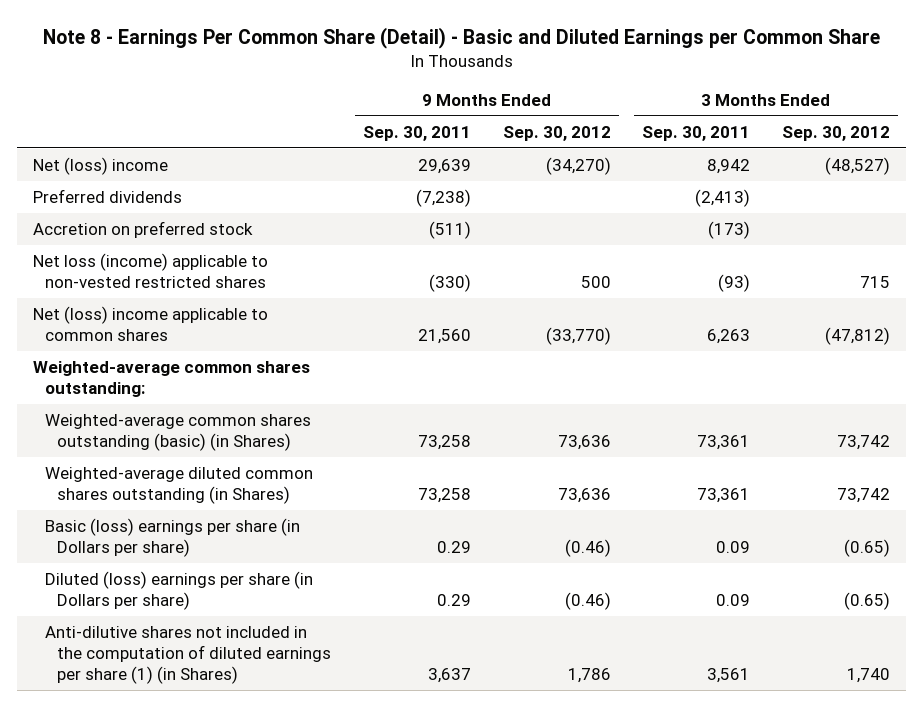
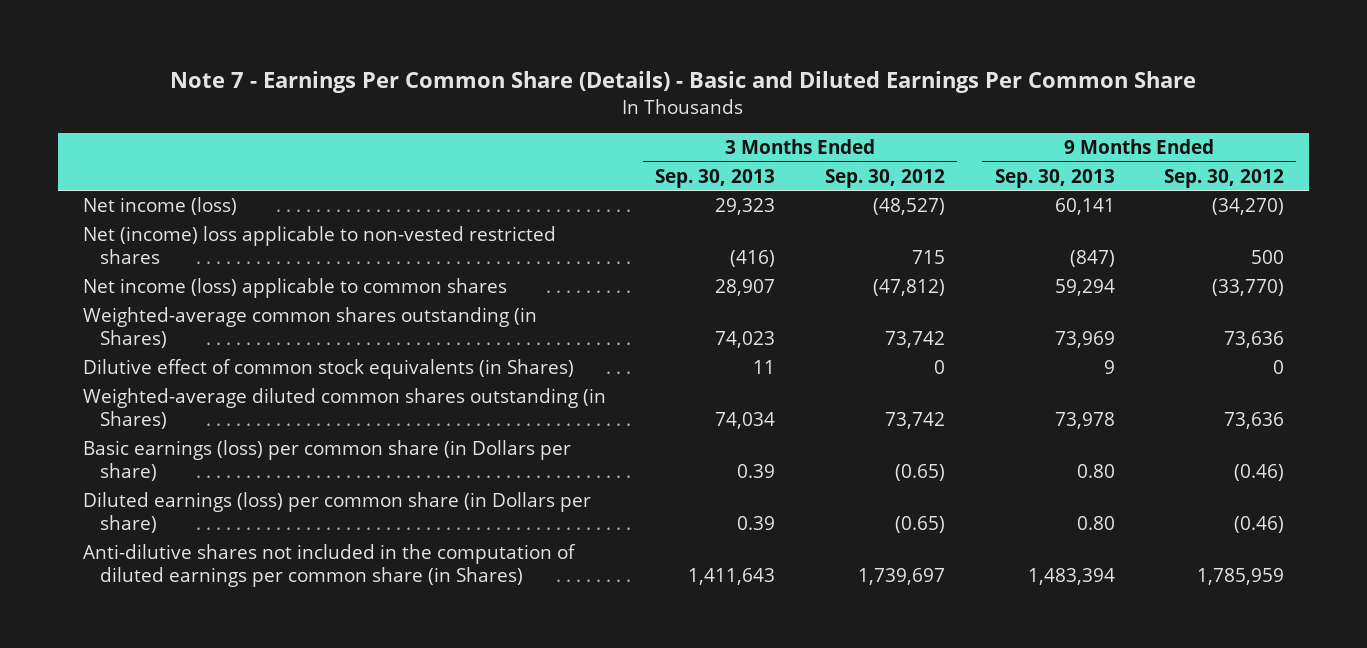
- Note 8 - Earnings Per Common Share (Detail) - Basic and Diluted Earnings per Common Share
+ Note 7 - Earnings Per Common Share (Details) - Basic and Diluted Earnings Per Common Share
- | 9 Months Ended Sep. 30, 2011 | 9 Months Ended Sep. 30, 2012 | 3 Months Ended Sep. 30, 2011 | 3 Months Ended Sep. 30, 2012
+ | 3 Months Ended Sep. 30, 2013 | 3 Months Ended Sep. 30, 2012 | 9 Months Ended Sep. 30, 2013 | 9 Months Ended Sep. 30, 2012
- Net (loss) income | 29,639 | (34,270) | 8,942 | (48,527)
- Preferred dividends | (7,238) | | (2,413) |
- Accretion on preferred stock | (511) | | (173) |
- Net loss (income) applicable to non-vested restricted shares | (330) | 500 | (93) | 715
- Net (loss) income applicable to common shares | 21,560 | (33,770) | 6,263 | (47,812)
- Weighted-average common shares outstanding:
- Weighted-average common shares outstanding (basic) (in Shares) | 73,258 | 73,636 | 73,361 | 73,742
+ Net income (loss) | 29,323 | (48,527) | 60,141 | (34,270)
+ Net (income) loss applicable to non-vested restricted shares | (416) | 715 | (847) | 500
+ Net income (loss) applicable to common shares | 28,907 | (47,812) | 59,294 | (33,770)
+ Weighted-average common shares outstanding (in Shares) | 74,023 | 73,742 | 73,969 | 73,636
+ Dilutive effect of common stock equivalents (in Shares) | 11 | 0 | 9 | 0
- Basic (loss) earnings per share (in Dollars per share) | 0.29 | (0.46) | 0.09 | (0.65)
- Diluted (loss) earnings per share (in Dollars per share) | 0.29 | (0.46) | 0.09 | (0.65)
- Anti-dilutive shares not included in the computation of diluted earnings per share (1) (in Shares) | 3,637 | 1,786 | 3,561 | 1,740
+ Basic earnings (loss) per common share (in Dollars per share) | 0.39 | (0.65) | 0.80 | (0.46)
+ Diluted earnings (loss) per common share (in Dollars per share) | 0.39 | (0.65) | 0.80 | (0.46)
+ Anti-dilutive shares not included in the computation of diluted earnings per common share (in Shares) | 1,411,643 | 1,739,697 | 1,483,394 | 1,785,959

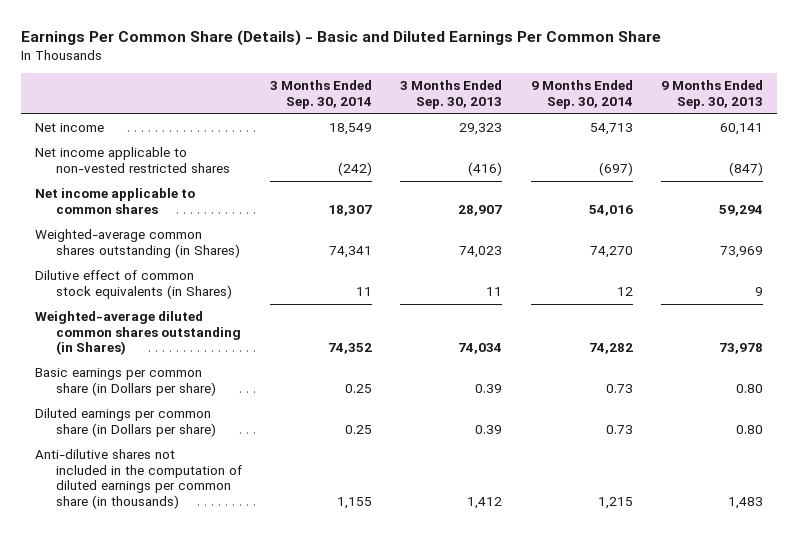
- Note 7 - Earnings Per Common Share (Details) - Basic and Diluted Earnings Per Common Share
+ Earnings Per Common Share (Details) - Basic and Diluted Earnings Per Common Share
- | 3 Months Ended Sep. 30, 2013 | 3 Months Ended Sep. 30, 2012 | 9 Months Ended Sep. 30, 2013 | 9 Months Ended Sep. 30, 2012
+ | 3 Months Ended Sep. 30, 2014 | 3 Months Ended Sep. 30, 2013 | 9 Months Ended Sep. 30, 2014 | 9 Months Ended Sep. 30, 2013
- Net income (loss) | 29,323 | (48,527) | 60,141 | (34,270)
- Net (income) loss applicable to non-vested restricted shares | (416) | 715 | (847) | 500
- Net income (loss) applicable to common shares | 28,907 | (47,812) | 59,294 | (33,770)
+ Net income | 18,549 | 29,323 | 54,713 | 60,141
+ Net income applicable to non-vested restricted shares | (242) | (416) | (697) | (847)
+ Net income applicable to common shares | 18,307 | 28,907 | 54,016 | 59,294
- Basic earnings (loss) per common share (in Dollars per share) | 0.39 | (0.65) | 0.80 | (0.46)
- Diluted earnings (loss) per common share (in Dollars per share) | 0.39 | (0.65) | 0.80 | (0.46)
- Anti-dilutive shares not included in the computation of diluted earnings per common share (in Shares) | 1,411,643 | 1,739,697 | 1,483,394 | 1,785,959
+ Basic earnings per common share (in Dollars per share) | 0.25 | 0.39 | 0.73 | 0.80
+ Diluted earnings per common share (in Dollars per share) | 0.25 | 0.39 | 0.73 | 0.80
+ Anti-dilutive shares not included in the computation of diluted earnings per common share (in thousands) | 1,155 | 1,412 | 1,215 | 1,483

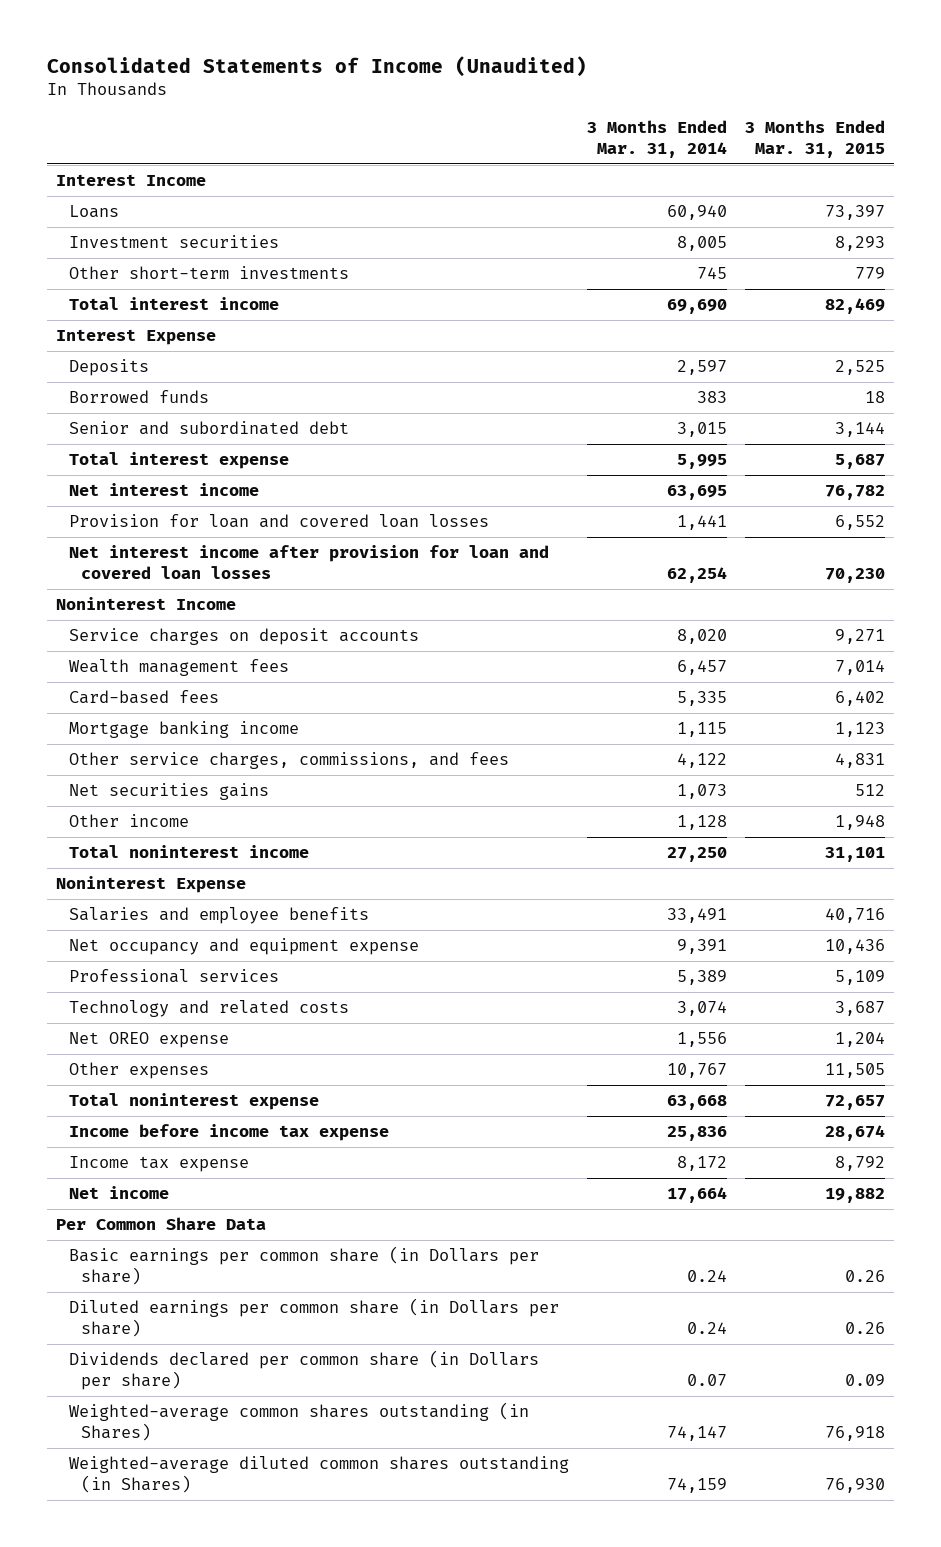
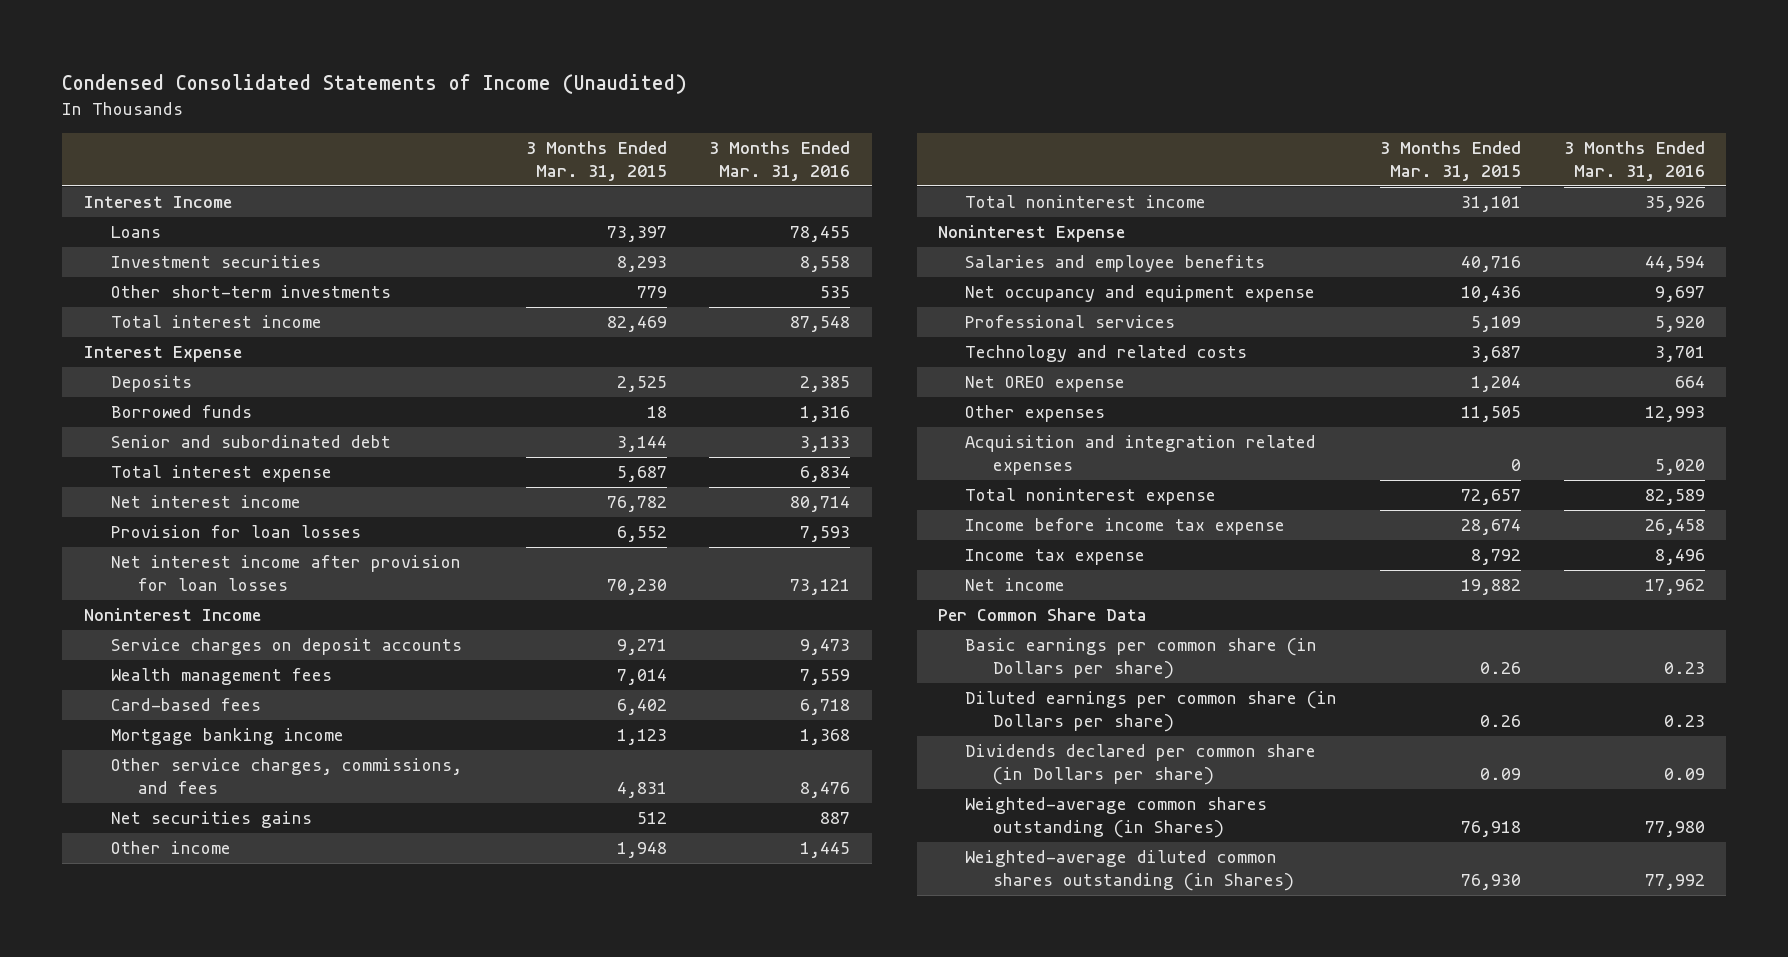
- Consolidated Statements of Income (Unaudited)
+ Condensed Consolidated Statements of Income (Unaudited)
- | 3 Months Ended Mar. 31, 2014 | 3 Months Ended Mar. 31, 2015
+ | 3 Months Ended Mar. 31, 2015 | 3 Months Ended Mar. 31, 2016
- Provision for loan and covered loan losses | 1,441 | 6,552
- Net interest income after provision for loan and covered loan losses | 62,254 | 70,230
+ Provision for loan losses | 6,552 | 7,593
+ Net interest income after provision for loan losses | 70,230 | 73,121
+ Acquisition and integration related expenses | 0 | 5,020

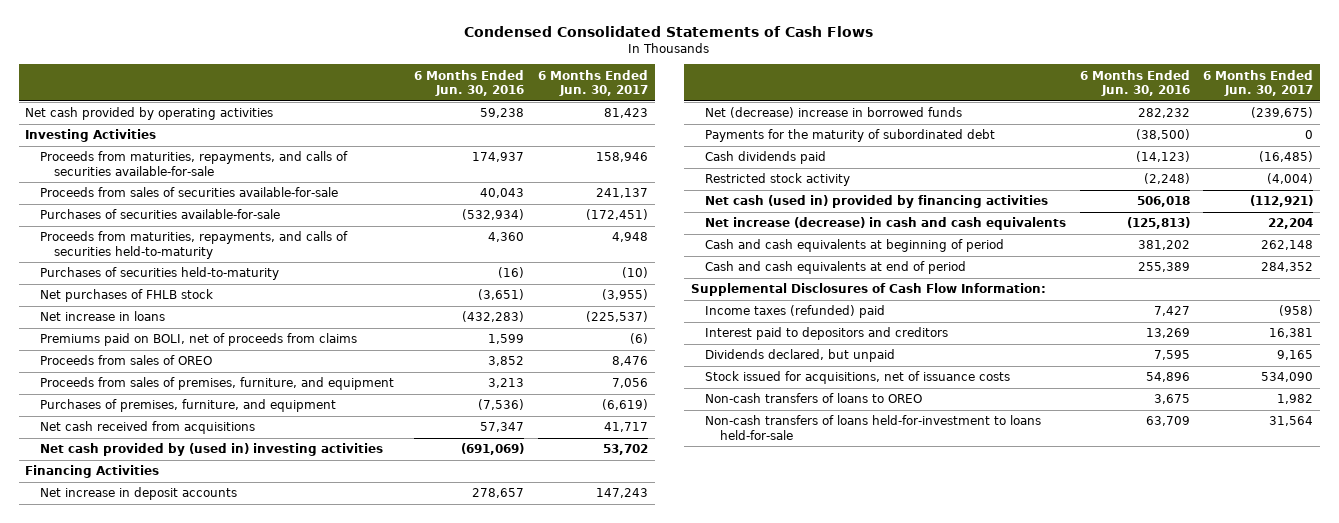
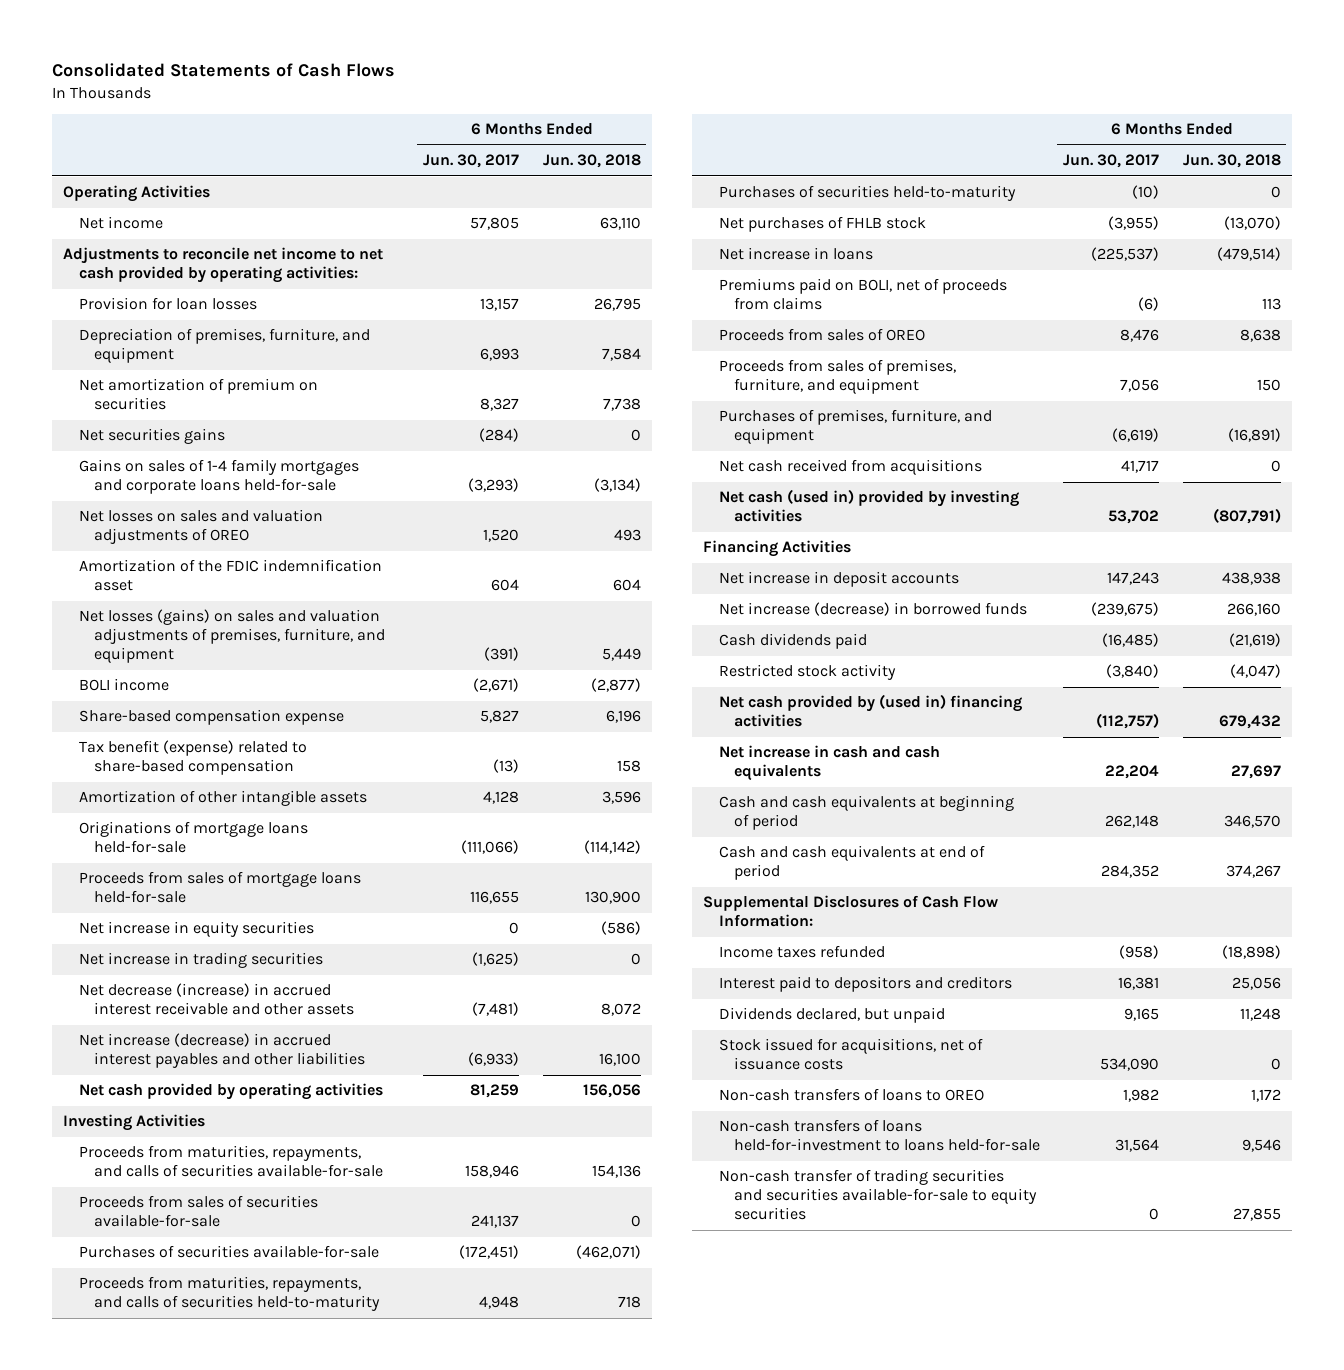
- Condensed Consolidated Statements of Cash Flows
+ Consolidated Statements of Cash Flows
- | 6 Months Ended Jun. 30, 2016 | 6 Months Ended Jun. 30, 2017
+ | 6 Months Ended Jun. 30, 2017 | 6 Months Ended Jun. 30, 2018
- Net cash provided by operating activities | 59,238 | 81,423
+ Operating Activities
+ Net income | 57,805 | 63,110
+ Adjustments to reconcile net income to net cash provided by operating activities:
+ Provision for loan losses | 13,157 | 26,795
+ Depreciation of premises, furniture, and equipment | 6,993 | 7,584
+ Net amortization of premium on securities | 8,327 | 7,738
+ Net securities gains | (284) | 0
+ Gains on sales of 1-4 family mortgages and corporate loans held-for-sale | (3,293) | (3,134)
+ Net losses on sales and valuation adjustments of OREO | 1,520 | 493
+ Amortization of the FDIC indemnification asset | 604 | 604
+ Net losses (gains) on sales and valuation adjustments of premises, furniture, and equipment | (391) | 5,449
+ BOLI income | (2,671) | (2,877)
+ Share-based compensation expense | 5,827 | 6,196
+ Tax benefit (expense) related to share-based compensation | (13) | 158
+ Amortization of other intangible assets | 4,128 | 3,596
+ Originations of mortgage loans held-for-sale | (111,066) | (114,142)
+ Proceeds from sales of mortgage loans held-for-sale | 116,655 | 130,900
+ Net increase in equity securities | 0 | (586)
+ Net increase in trading securities | (1,625) | 0
+ Net decrease (increase) in accrued interest receivable and other assets | (7,481) | 8,072
+ Net increase (decrease) in accrued interest payables and other liabilities | (6,933) | 16,100
+ Net cash provided by operating activities | 81,259 | 156,056
- Net cash provided by (used in) investing activities | (691,069) | 53,702
+ Net cash (used in) provided by investing activities | 53,702 | (807,791)
- Net (decrease) increase in borrowed funds | 282,232 | (239,675)
- Payments for the maturity of subordinated debt | (38,500) | 0
+ Net increase (decrease) in borrowed funds | (239,675) | 266,160
- Restricted stock activity | (2,248) | (4,004)
- Net cash (used in) provided by financing activities | 506,018 | (112,921)
- Net increase (decrease) in cash and cash equivalents | (125,813) | 22,204
+ Restricted stock activity | (3,840) | (4,047)
+ Net cash provided by (used in) financing activities | (112,757) | 679,432
+ Net increase in cash and cash equivalents | 22,204 | 27,697
- Income taxes (refunded) paid | 7,427 | (958)
+ Income taxes refunded | (958) | (18,898)
+ Non-cash transfer of trading securities and securities available-for-sale to equity securities | 0 | 27,855

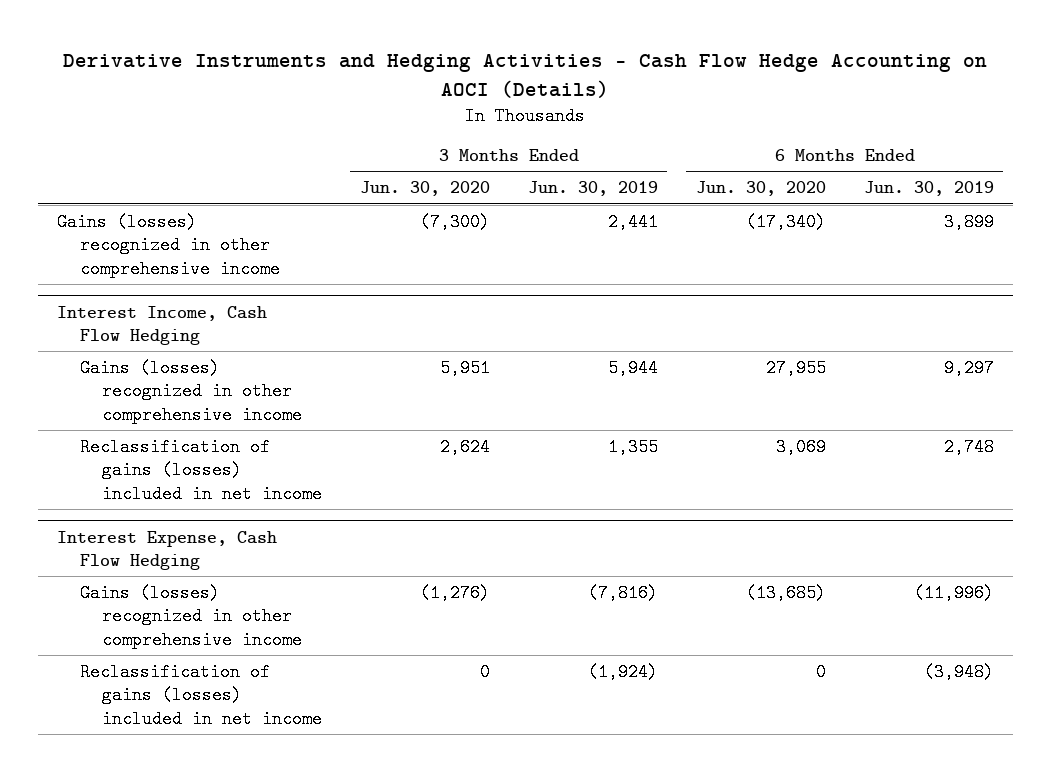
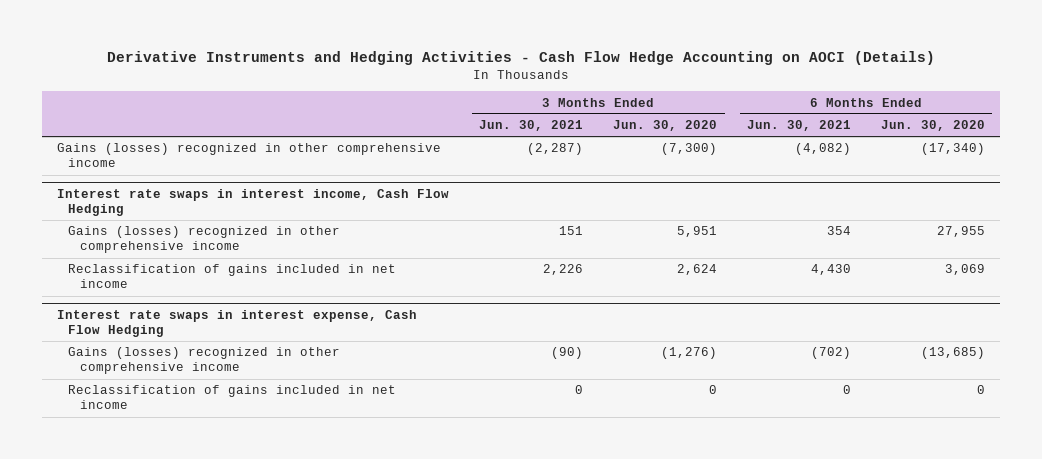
- | 3 Months Ended Jun. 30, 2020 | 3 Months Ended Jun. 30, 2019 | 6 Months Ended Jun. 30, 2020 | 6 Months Ended Jun. 30, 2019
+ | 3 Months Ended Jun. 30, 2021 | 3 Months Ended Jun. 30, 2020 | 6 Months Ended Jun. 30, 2021 | 6 Months Ended Jun. 30, 2020
- Interest Income, Cash Flow Hedging
+ Interest rate swaps in interest income, Cash Flow Hedging
- Reclassification of gains (losses) included in net income | 2,624 | 1,355 | 3,069 | 2,748
- Interest Expense, Cash Flow Hedging
+ Reclassification of gains included in net income | 2,226 | 2,624 | 4,430 | 3,069
+ Interest rate swaps in interest expense, Cash Flow Hedging
- Reclassification of gains (losses) included in net income | 0 | (1,924) | 0 | (3,948)
+ Reclassification of gains included in net income | 0 | 0 | 0 | 0

